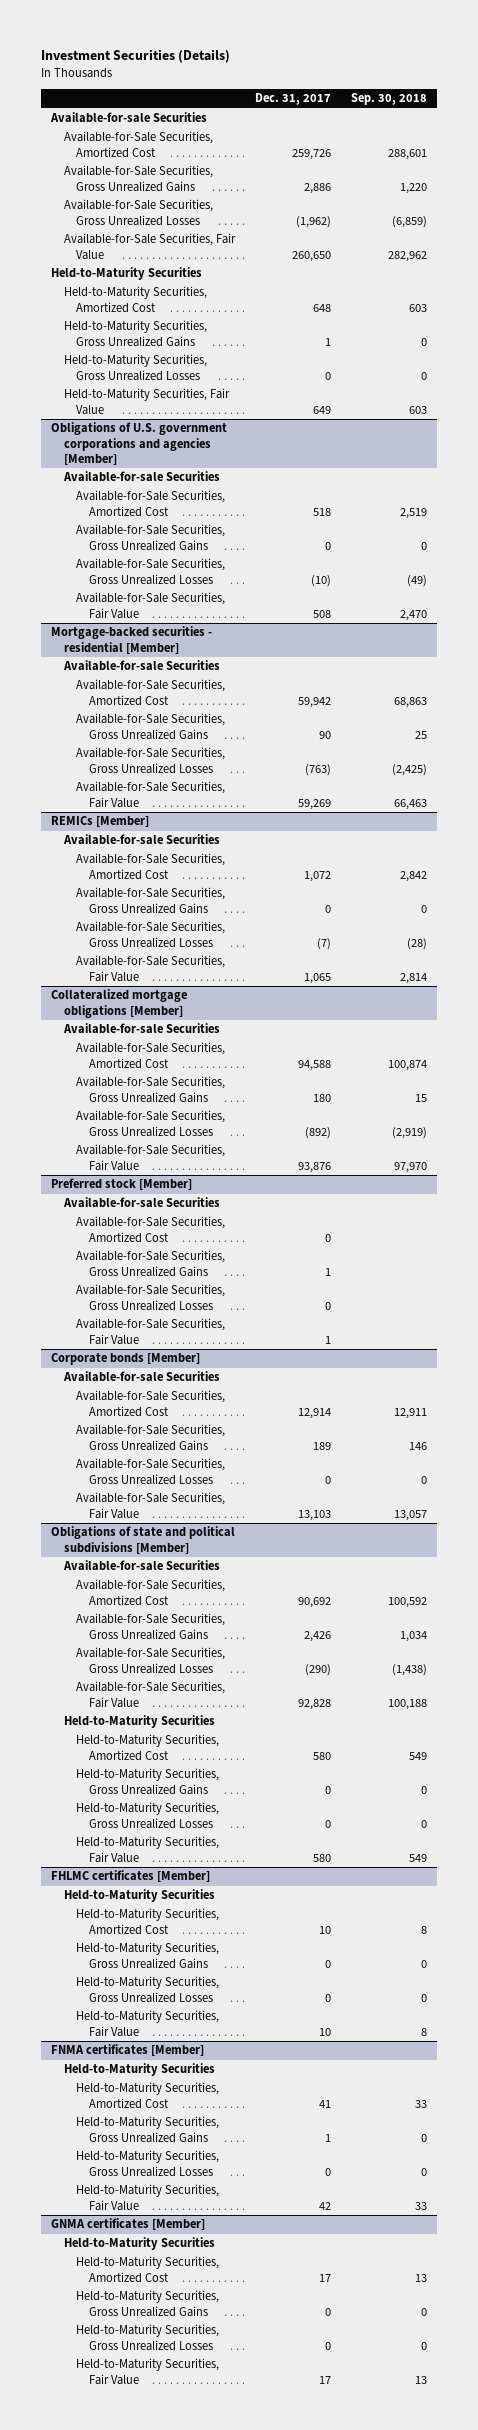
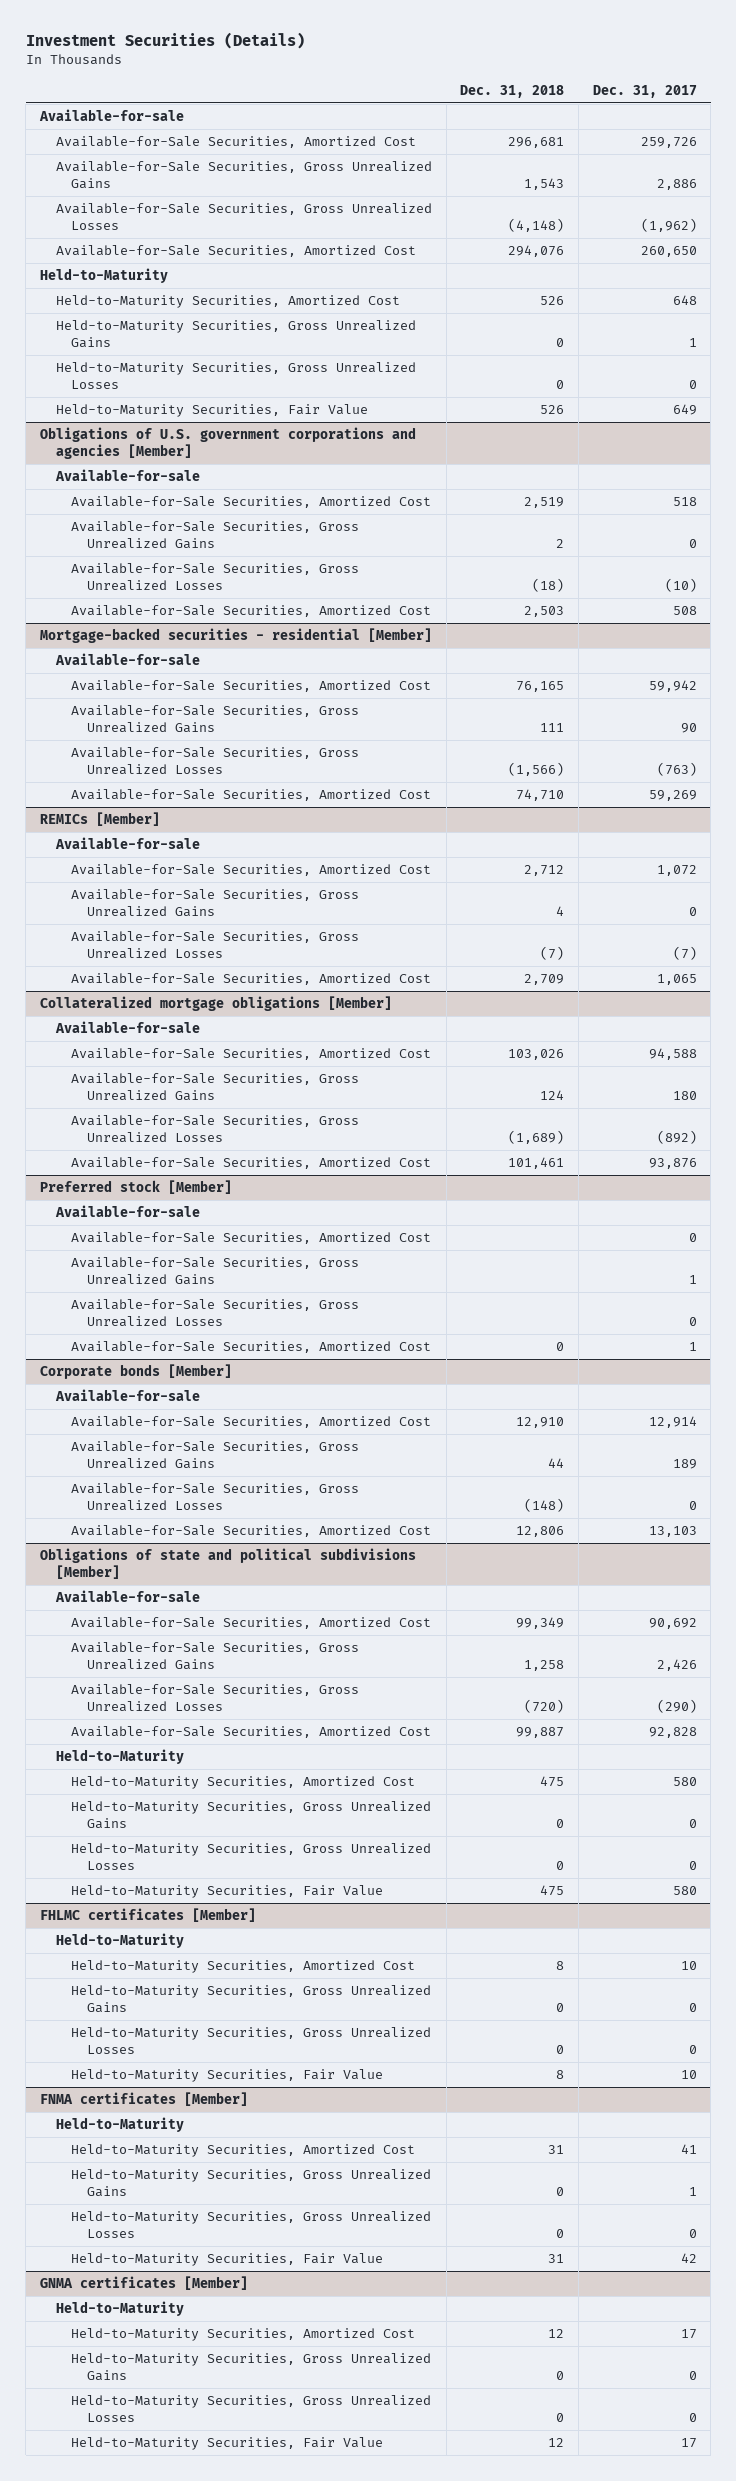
- | Dec. 31, 2017 | Sep. 30, 2018
+ | Dec. 31, 2018 | Dec. 31, 2017
- Available-for-sale Securities
+ Available-for-sale
- Available-for-Sale Securities, Fair Value | 260,650 | 282,962
- Held-to-Maturity Securities
+ Available-for-Sale Securities, Amortized Cost | 294,076 | 260,650
+ Held-to-Maturity
@ Obligations of U.S. government corporations and agencies [Member]
- Available-for-sale Securities
+ Available-for-sale
- Available-for-Sale Securities, Fair Value | 508 | 2,470
+ Available-for-Sale Securities, Amortized Cost | 2,503 | 508
@ Mortgage-backed securities - residential [Member]
- Available-for-sale Securities
+ Available-for-sale
- Available-for-Sale Securities, Fair Value | 59,269 | 66,463
+ Available-for-Sale Securities, Amortized Cost | 74,710 | 59,269
@ REMICs [Member]
- Available-for-sale Securities
+ Available-for-sale
- Available-for-Sale Securities, Fair Value | 1,065 | 2,814
+ Available-for-Sale Securities, Amortized Cost | 2,709 | 1,065
@ Collateralized mortgage obligations [Member]
- Available-for-sale Securities
+ Available-for-sale
- Available-for-Sale Securities, Fair Value | 93,876 | 97,970
+ Available-for-Sale Securities, Amortized Cost | 101,461 | 93,876
@ Preferred stock [Member]
- Available-for-sale Securities
+ Available-for-sale
- Available-for-Sale Securities, Fair Value | 1 |
+ Available-for-Sale Securities, Amortized Cost | 0 | 1
@ Corporate bonds [Member]
- Available-for-sale Securities
+ Available-for-sale
- Available-for-Sale Securities, Fair Value | 13,103 | 13,057
+ Available-for-Sale Securities, Amortized Cost | 12,806 | 13,103
@ Obligations of state and political subdivisions [Member]
- Available-for-sale Securities
+ Available-for-sale
- Available-for-Sale Securities, Fair Value | 92,828 | 100,188
- Held-to-Maturity Securities
+ Available-for-Sale Securities, Amortized Cost | 99,887 | 92,828
+ Held-to-Maturity
@ FHLMC certificates [Member]
- Held-to-Maturity Securities
+ Held-to-Maturity
@ FNMA certificates [Member]
- Held-to-Maturity Securities
+ Held-to-Maturity
@ GNMA certificates [Member]
- Held-to-Maturity Securities
+ Held-to-Maturity

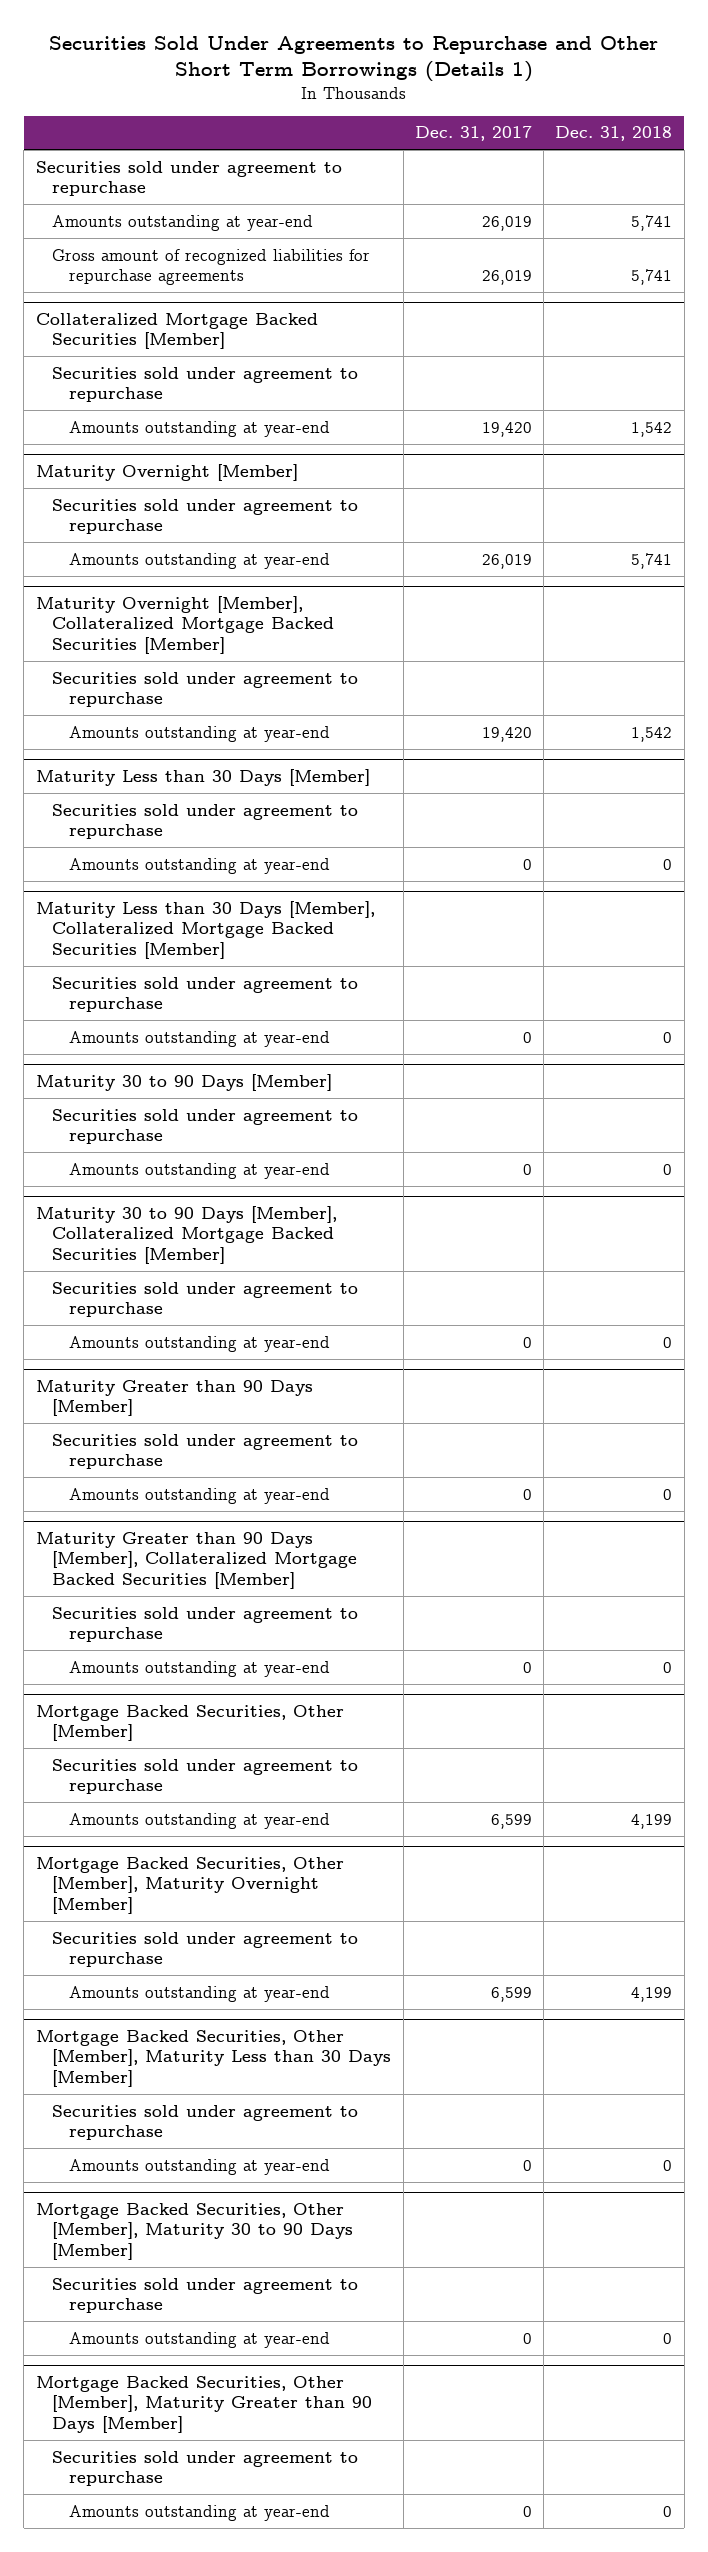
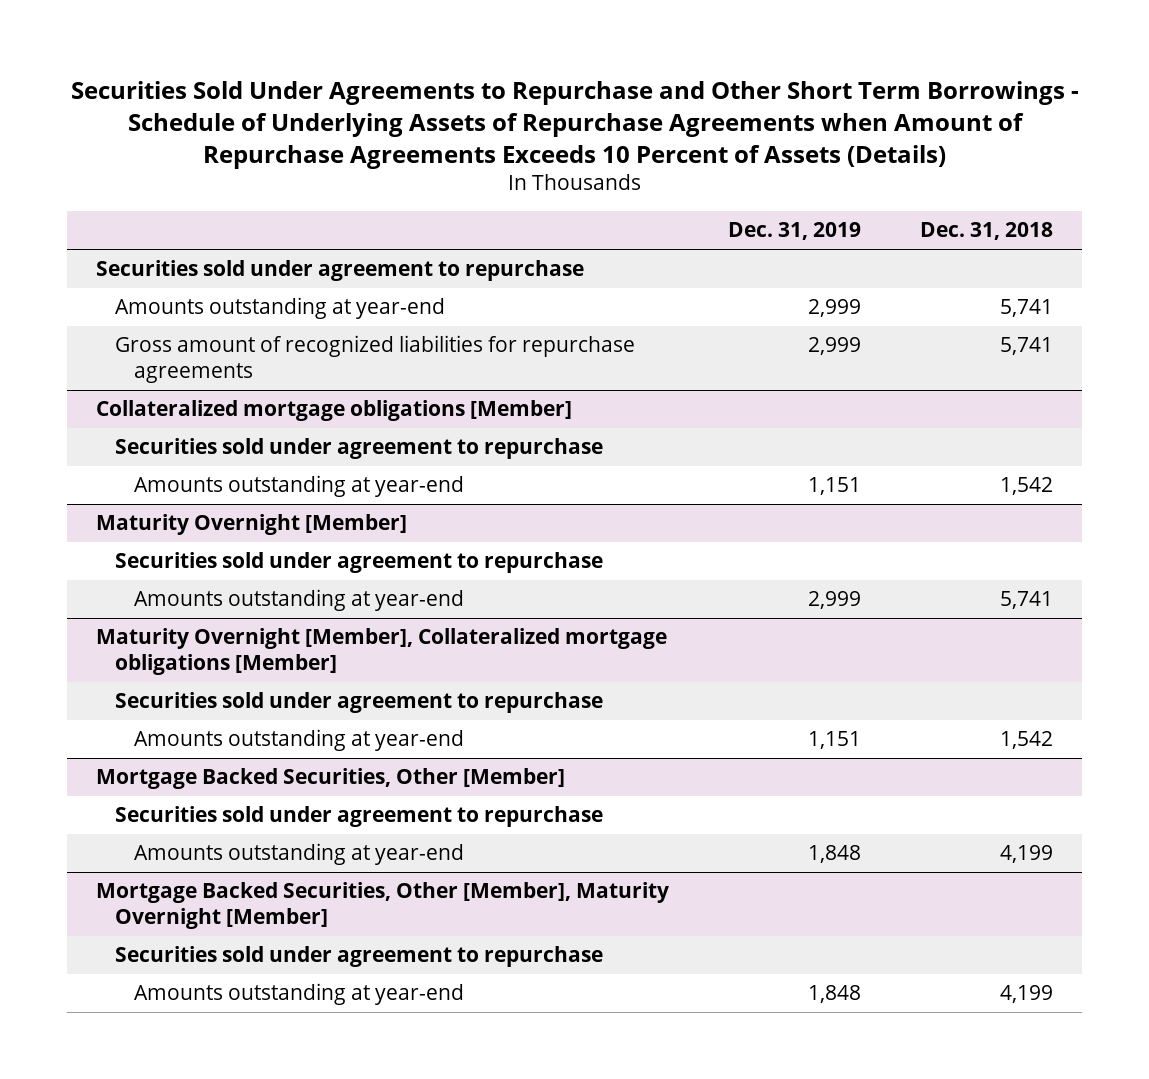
- Securities Sold Under Agreements to Repurchase and Other Short Term Borrowings (Details 1)
+ Securities Sold Under Agreements to Repurchase and Other Short Term Borrowings - Schedule of Underlying Assets of Repurchase Agreements when Amount of Repurchase Agreements Exceeds 10 Percent of Assets (Details)
- | Dec. 31, 2017 | Dec. 31, 2018
+ | Dec. 31, 2019 | Dec. 31, 2018
- Collateralized Mortgage Backed Securities [Member]
+ Collateralized mortgage obligations [Member]
- Maturity Overnight [Member], Collateralized Mortgage Backed Securities [Member]
+ Maturity Overnight [Member], Collateralized mortgage obligations [Member]
- Maturity Less than 30 Days [Member]
- Securities sold under agreement to repurchase
- Amounts outstanding at year-end | 0 | 0
- Maturity Less than 30 Days [Member], Collateralized Mortgage Backed Securities [Member]
- Securities sold under agreement to repurchase
- Amounts outstanding at year-end | 0 | 0
- Maturity 30 to 90 Days [Member]
- Securities sold under agreement to repurchase
- Amounts outstanding at year-end | 0 | 0
- Maturity 30 to 90 Days [Member], Collateralized Mortgage Backed Securities [Member]
- Securities sold under agreement to repurchase
- Amounts outstanding at year-end | 0 | 0
- Maturity Greater than 90 Days [Member]
- Securities sold under agreement to repurchase
- Amounts outstanding at year-end | 0 | 0
- Maturity Greater than 90 Days [Member], Collateralized Mortgage Backed Securities [Member]
- Securities sold under agreement to repurchase
- Amounts outstanding at year-end | 0 | 0
- Mortgage Backed Securities, Other [Member], Maturity Less than 30 Days [Member]
- Securities sold under agreement to repurchase
- Amounts outstanding at year-end | 0 | 0
- Mortgage Backed Securities, Other [Member], Maturity 30 to 90 Days [Member]
- Securities sold under agreement to repurchase
- Amounts outstanding at year-end | 0 | 0
- Mortgage Backed Securities, Other [Member], Maturity Greater than 90 Days [Member]
- Securities sold under agreement to repurchase
- Amounts outstanding at year-end | 0 | 0

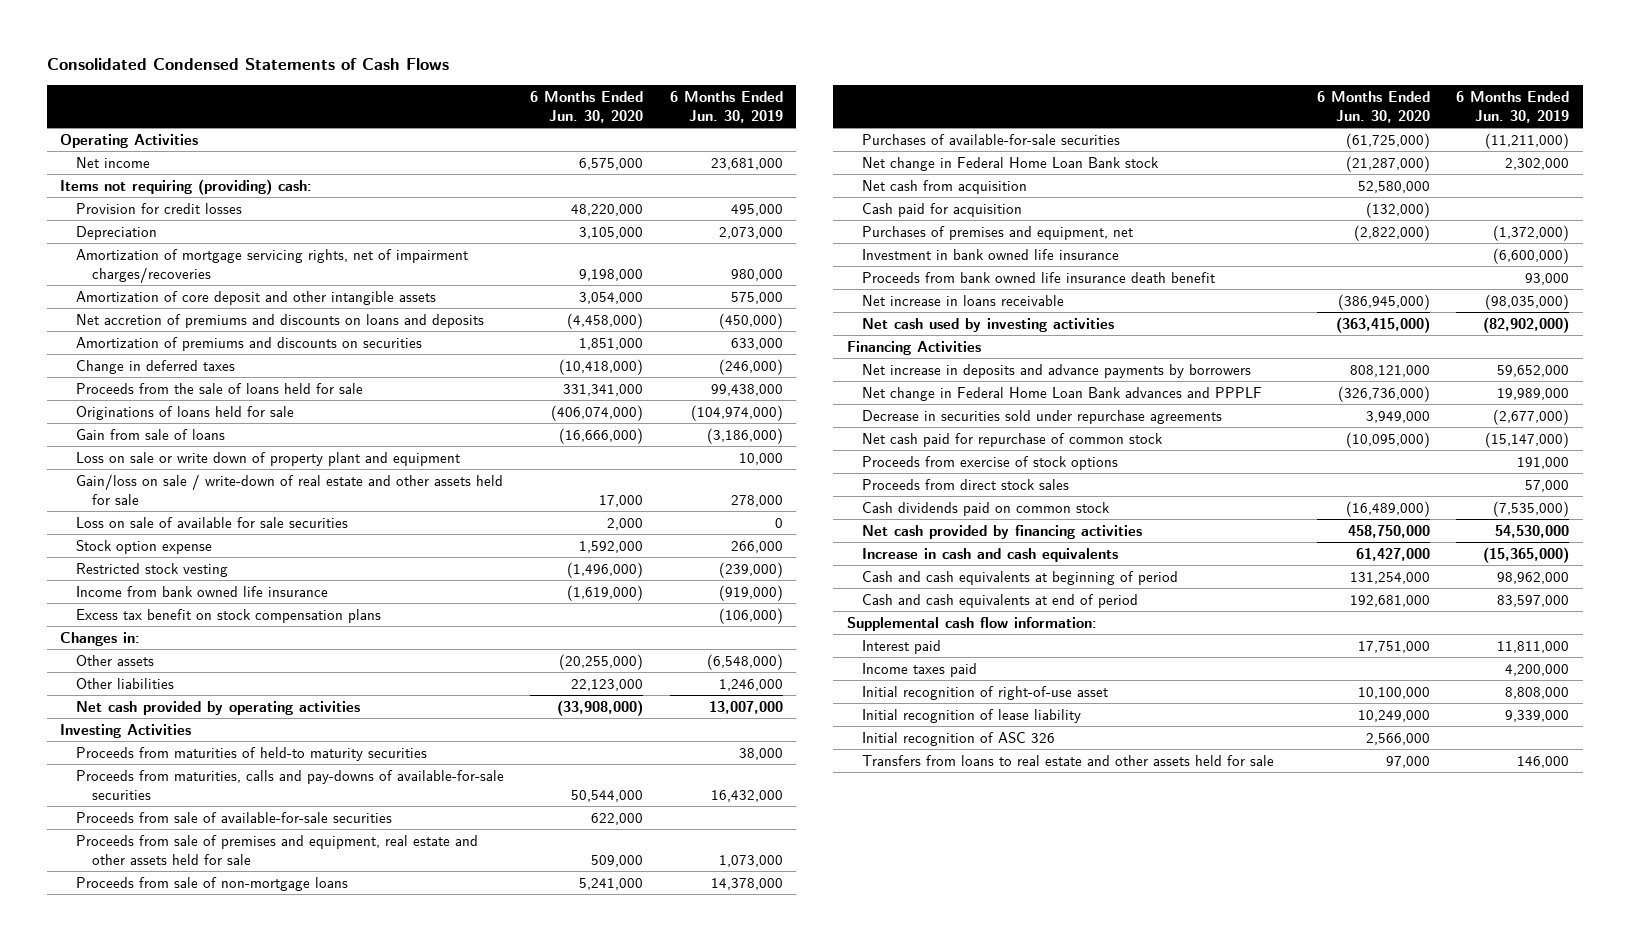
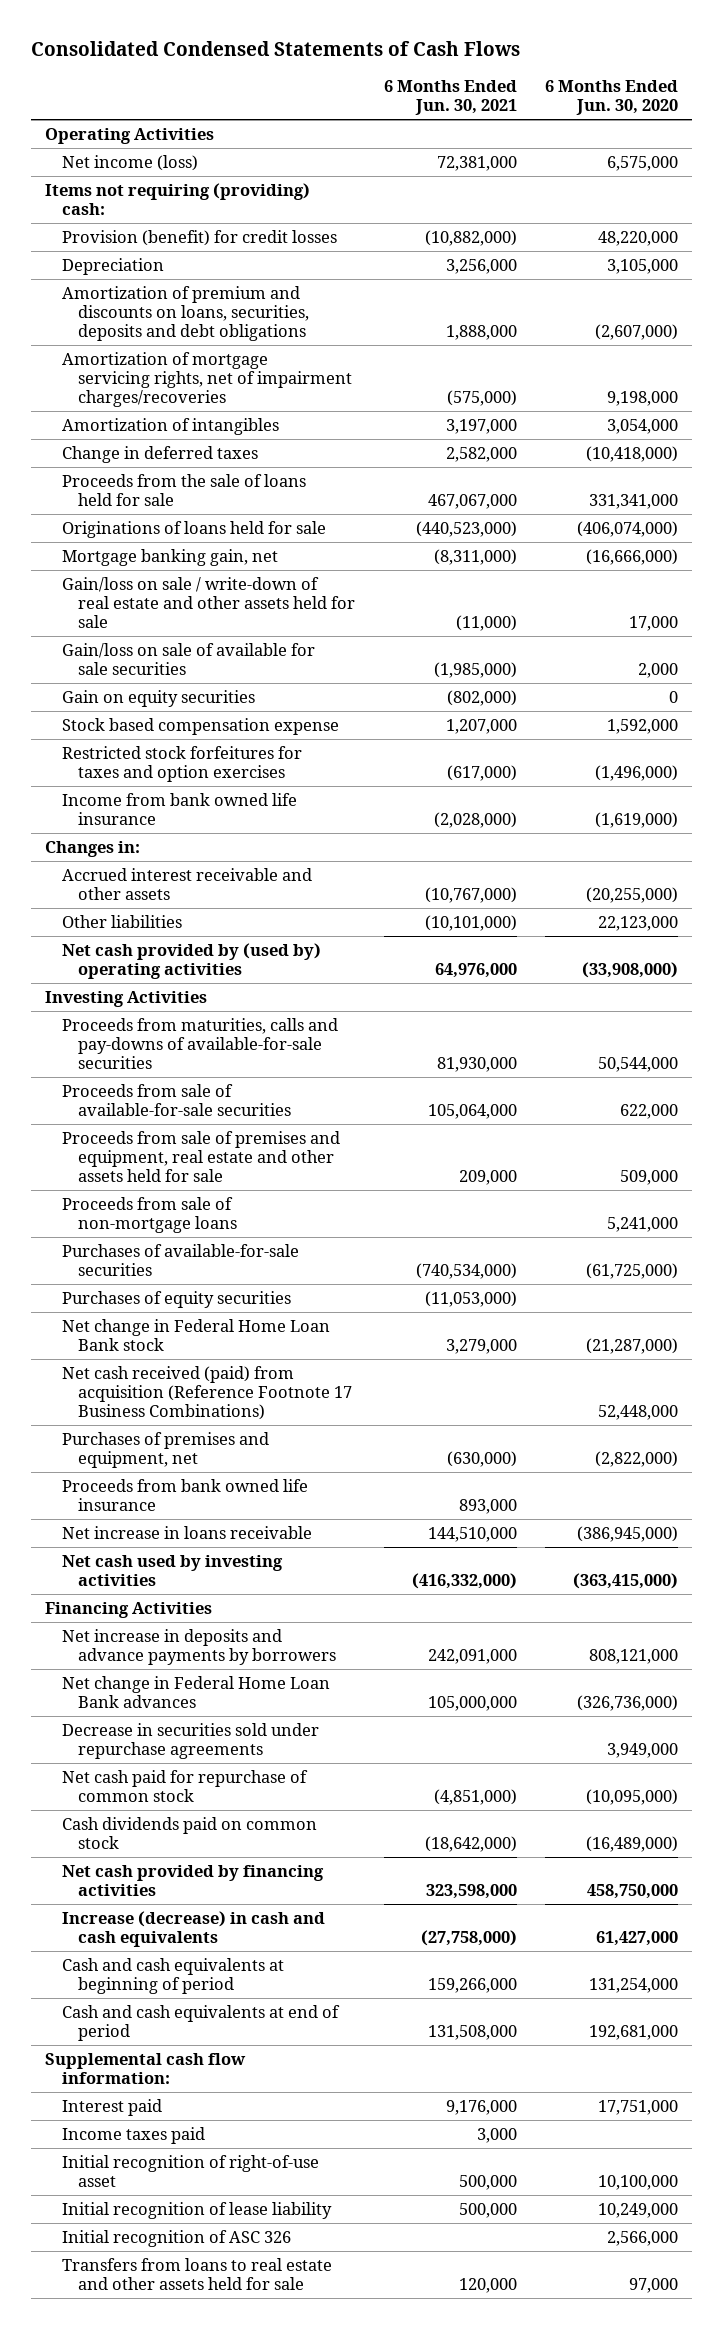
- | 6 Months Ended Jun. 30, 2020 | 6 Months Ended Jun. 30, 2019
+ | 6 Months Ended Jun. 30, 2021 | 6 Months Ended Jun. 30, 2020
- Net income | 6,575,000 | 23,681,000
+ Net income (loss) | 72,381,000 | 6,575,000
- Provision for credit losses | 48,220,000 | 495,000
+ Provision (benefit) for credit losses | (10,882,000) | 48,220,000
+ Amortization of premium and discounts on loans, securities, deposits and debt obligations | 1,888,000 | (2,607,000)
- Amortization of core deposit and other intangible assets | 3,054,000 | 575,000
- Net accretion of premiums and discounts on loans and deposits | (4,458,000) | (450,000)
- Amortization of premiums and discounts on securities | 1,851,000 | 633,000
+ Amortization of intangibles | 3,197,000 | 3,054,000
- Gain from sale of loans | (16,666,000) | (3,186,000)
- Loss on sale or write down of property plant and equipment | | 10,000
+ Mortgage banking gain, net | (8,311,000) | (16,666,000)
- Loss on sale of available for sale securities | 2,000 | 0
- Stock option expense | 1,592,000 | 266,000
- Restricted stock vesting | (1,496,000) | (239,000)
+ Gain/loss on sale of available for sale securities | (1,985,000) | 2,000
+ Gain on equity securities | (802,000) | 0
+ Stock based compensation expense | 1,207,000 | 1,592,000
+ Restricted stock forfeitures for taxes and option exercises | (617,000) | (1,496,000)
- Excess tax benefit on stock compensation plans | | (106,000)
- Other assets | (20,255,000) | (6,548,000)
+ Accrued interest receivable and other assets | (10,767,000) | (20,255,000)
- Net cash provided by operating activities | (33,908,000) | 13,007,000
+ Net cash provided by (used by) operating activities | 64,976,000 | (33,908,000)
- Proceeds from maturities of held-to maturity securities | | 38,000
+ Purchases of equity securities | (11,053,000) |
- Net cash from acquisition | 52,580,000 |
- Cash paid for acquisition | (132,000) |
+ Net cash received (paid) from acquisition (Reference Footnote 17 Business Combinations) | | 52,448,000
- Investment in bank owned life insurance | | (6,600,000)
- Proceeds from bank owned life insurance death benefit | | 93,000
+ Proceeds from bank owned life insurance | 893,000 |
- Net change in Federal Home Loan Bank advances and PPPLF | (326,736,000) | 19,989,000
+ Net change in Federal Home Loan Bank advances | 105,000,000 | (326,736,000)
- Proceeds from exercise of stock options | | 191,000
- Proceeds from direct stock sales | | 57,000
- Increase in cash and cash equivalents | 61,427,000 | (15,365,000)
+ Increase (decrease) in cash and cash equivalents | (27,758,000) | 61,427,000

